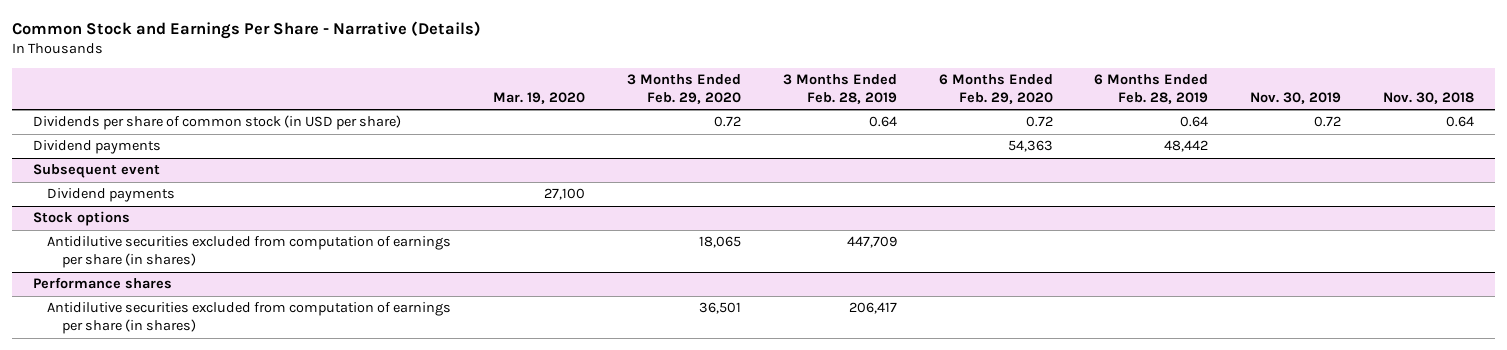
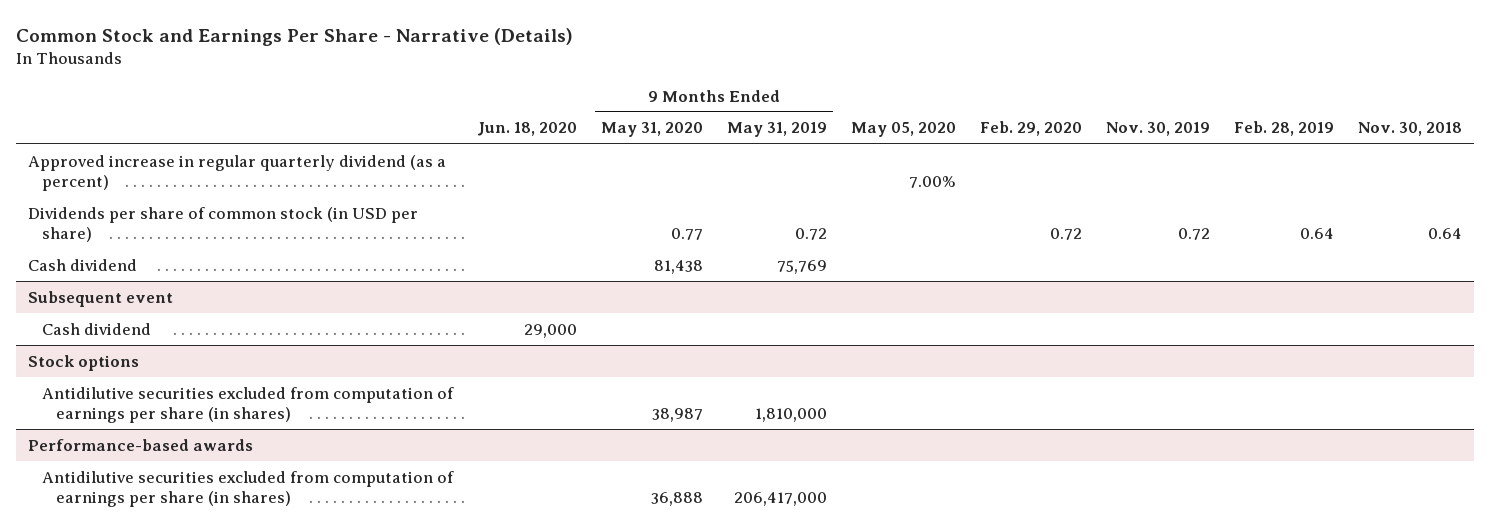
- | Mar. 19, 2020 | 3 Months Ended Feb. 29, 2020 | 3 Months Ended Feb. 28, 2019 | 6 Months Ended Feb. 29, 2020 | 6 Months Ended Feb. 28, 2019 | Nov. 30, 2019 | Nov. 30, 2018
+ | Jun. 18, 2020 | 9 Months Ended May 31, 2020 | 9 Months Ended May 31, 2019 | May 05, 2020 | Feb. 29, 2020 | Nov. 30, 2019 | Feb. 28, 2019 | Nov. 30, 2018
+ Approved increase in regular quarterly dividend (as a percent) | | | | 7.00% | | | |
- Dividend payments | | | | 54,363 | 48,442 | |
+ Cash dividend | | 81,438 | 75,769 | | | | |
@ Subsequent event
- Dividend payments | 27,100 | | | | | |
+ Cash dividend | 29,000 | | | | | | |
- Performance shares
+ Performance-based awards

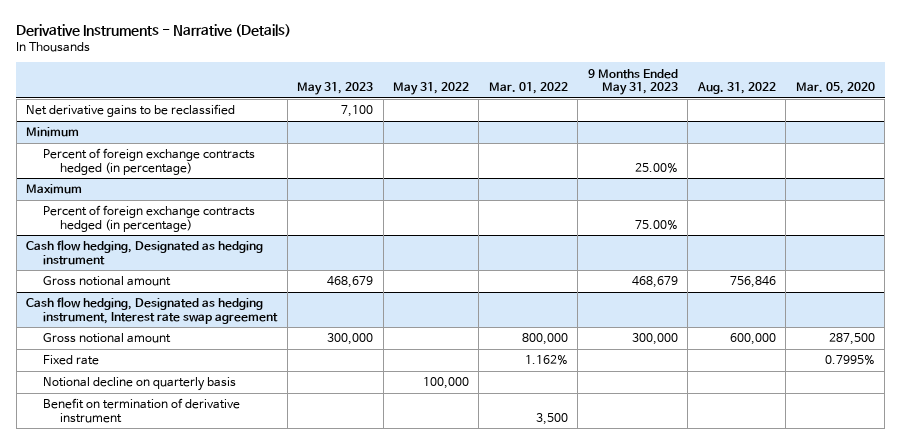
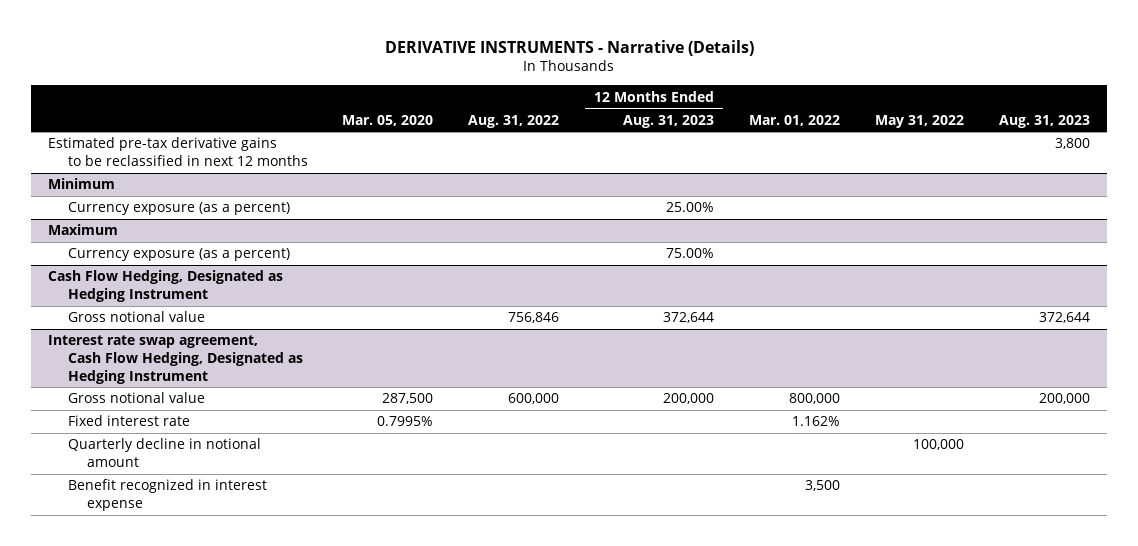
- Derivative Instruments - Narrative (Details)
+ DERIVATIVE INSTRUMENTS - Narrative (Details)
- | May 31, 2023 | May 31, 2022 | Mar. 01, 2022 | 9 Months Ended May 31, 2023 | Aug. 31, 2022 | Mar. 05, 2020
+ | Mar. 05, 2020 | Aug. 31, 2022 | 12 Months Ended Aug. 31, 2023 | Mar. 01, 2022 | May 31, 2022 | Aug. 31, 2023
- Net derivative gains to be reclassified | 7,100 | | | | |
+ Estimated pre-tax derivative gains to be reclassified in next 12 months | | | | | | 3,800
@ Minimum
- Percent of foreign exchange contracts hedged (in percentage) | | | | 25.00% | |
+ Currency exposure (as a percent) | | | 25.00% | | |
@ Maximum
- Percent of foreign exchange contracts hedged (in percentage) | | | | 75.00% | |
- Cash flow hedging, Designated as hedging instrument
- Gross notional amount | 468,679 | | | 468,679 | 756,846 |
- Cash flow hedging, Designated as hedging instrument, Interest rate swap agreement
- Gross notional amount | 300,000 | | 800,000 | 300,000 | 600,000 | 287,500
- Fixed rate | | | 1.162% | | | 0.7995%
- Notional decline on quarterly basis | | 100,000 | | | |
- Benefit on termination of derivative instrument | | | 3,500 | | |
@ Maximum
+ Currency exposure (as a percent) | | | 75.00% | | |
+ Cash Flow Hedging, Designated as Hedging Instrument
+ Gross notional value | | 756,846 | 372,644 | | | 372,644
+ Interest rate swap agreement, Cash Flow Hedging, Designated as Hedging Instrument
+ Gross notional value | 287,500 | 600,000 | 200,000 | 800,000 | | 200,000
+ Fixed interest rate | 0.7995% | | | 1.162% | |
+ Quarterly decline in notional amount | | | | | 100,000 |
+ Benefit recognized in interest expense | | | | 3,500 | |

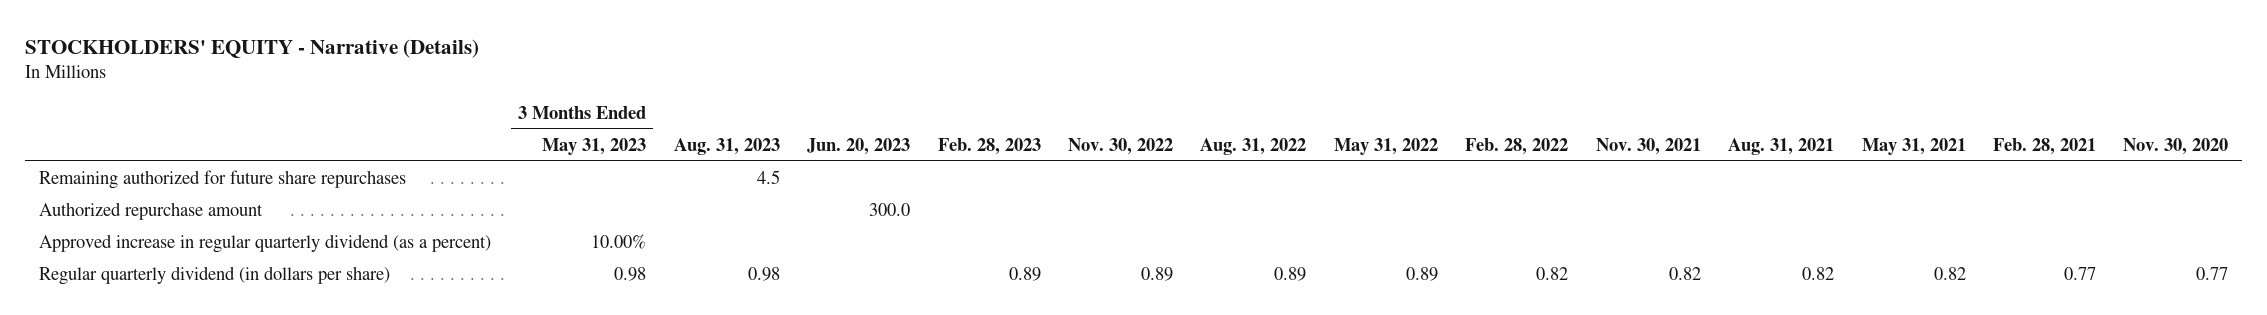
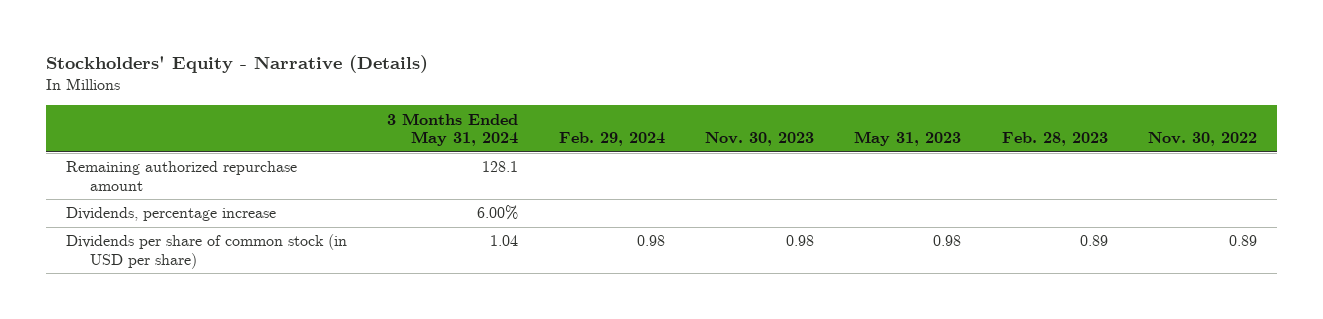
- STOCKHOLDERS' EQUITY - Narrative (Details)
+ Stockholders' Equity - Narrative (Details)
- | 3 Months Ended May 31, 2023 | Aug. 31, 2023 | Jun. 20, 2023 | Feb. 28, 2023 | Nov. 30, 2022 | Aug. 31, 2022 | May 31, 2022 | Feb. 28, 2022 | Nov. 30, 2021 | Aug. 31, 2021 | May 31, 2021 | Feb. 28, 2021 | Nov. 30, 2020
+ | 3 Months Ended May 31, 2024 | Feb. 29, 2024 | Nov. 30, 2023 | May 31, 2023 | Feb. 28, 2023 | Nov. 30, 2022
- Remaining authorized for future share repurchases | | 4.5 | | | | | | | | | | |
- Authorized repurchase amount | | | 300.0 | | | | | | | | | |
- Approved increase in regular quarterly dividend (as a percent) | 10.00% | | | | | | | | | | | |
- Regular quarterly dividend (in dollars per share) | 0.98 | 0.98 | | 0.89 | 0.89 | 0.89 | 0.89 | 0.82 | 0.82 | 0.82 | 0.82 | 0.77 | 0.77
+ Remaining authorized repurchase amount | 128.1 | | | | |
+ Dividends, percentage increase | 6.00% | | | | |
+ Dividends per share of common stock (in USD per share) | 1.04 | 0.98 | 0.98 | 0.98 | 0.89 | 0.89

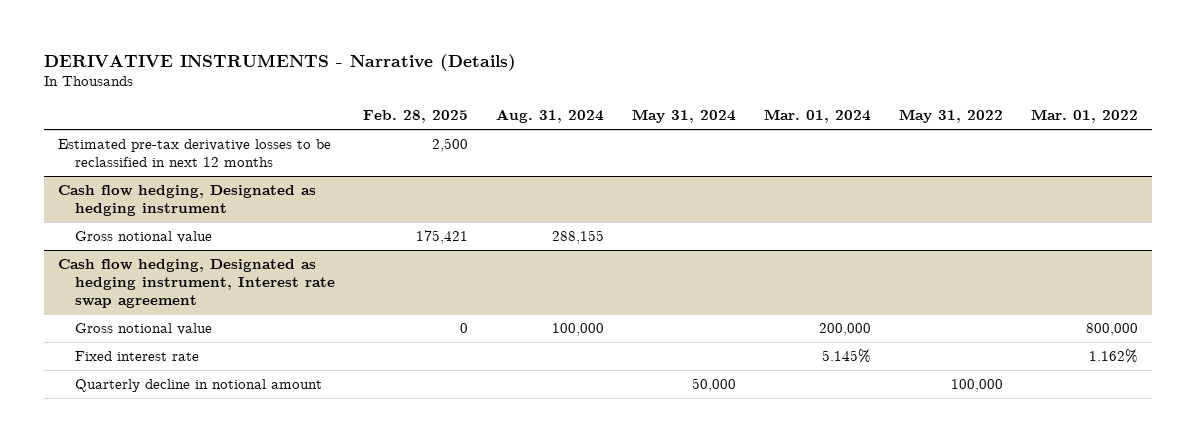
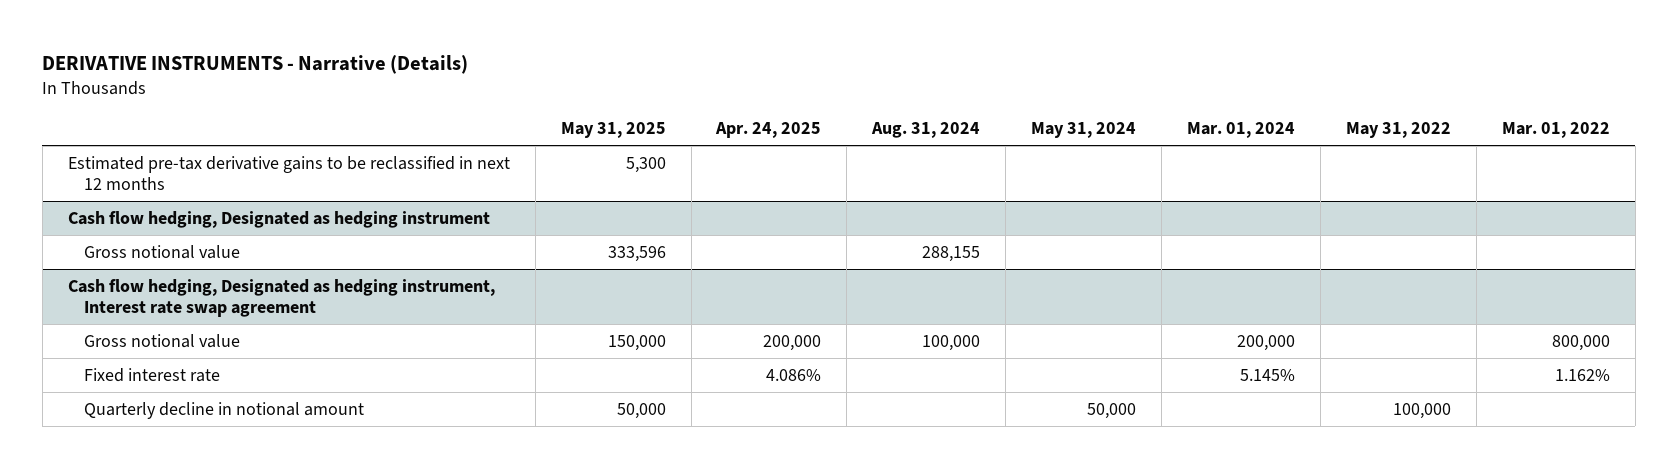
- | Feb. 28, 2025 | Aug. 31, 2024 | May 31, 2024 | Mar. 01, 2024 | May 31, 2022 | Mar. 01, 2022
+ | May 31, 2025 | Apr. 24, 2025 | Aug. 31, 2024 | May 31, 2024 | Mar. 01, 2024 | May 31, 2022 | Mar. 01, 2022
- Estimated pre-tax derivative losses to be reclassified in next 12 months | 2,500 | | | | |
+ Estimated pre-tax derivative gains to be reclassified in next 12 months | 5,300 | | | | | |

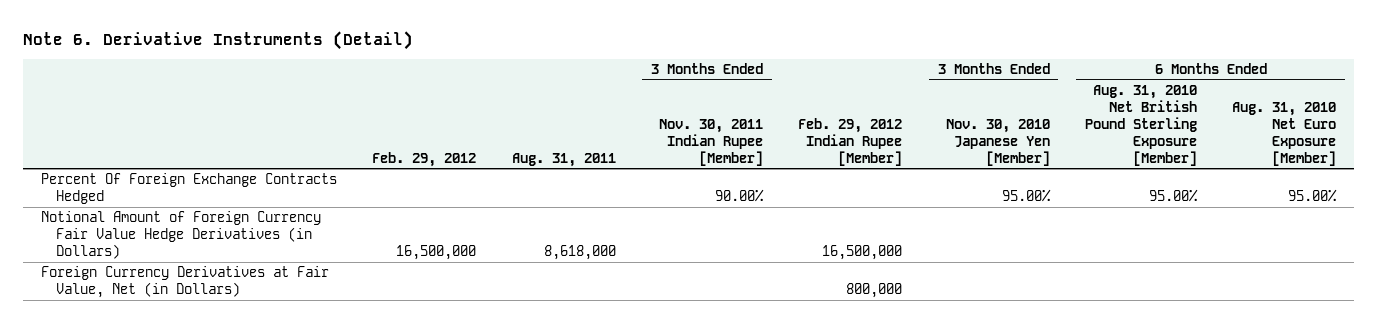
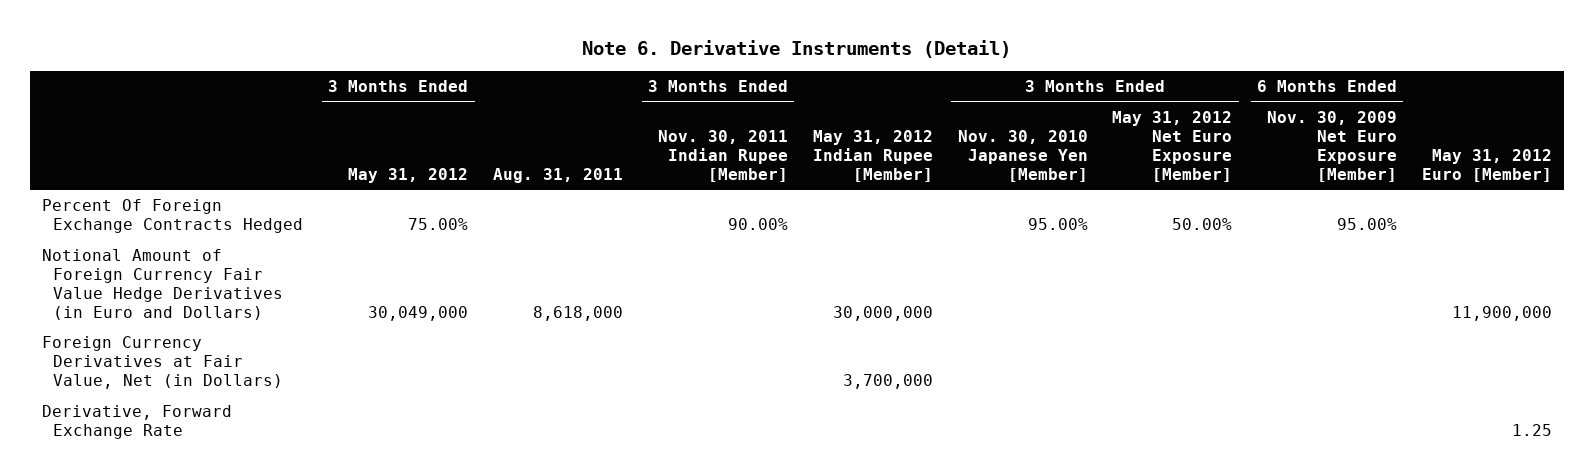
- | Feb. 29, 2012 | Aug. 31, 2011 | 3 Months Ended Nov. 30, 2011 Indian Rupee [Member] | Feb. 29, 2012 Indian Rupee [Member] | 3 Months Ended Nov. 30, 2010 Japanese Yen [Member] | 6 Months Ended Aug. 31, 2010 Net British Pound Sterling Exposure [Member] | 6 Months Ended Aug. 31, 2010 Net Euro Exposure [Member]
+ | 3 Months Ended May 31, 2012 | Aug. 31, 2011 | 3 Months Ended Nov. 30, 2011 Indian Rupee [Member] | May 31, 2012 Indian Rupee [Member] | 3 Months Ended Nov. 30, 2010 Japanese Yen [Member] | 3 Months Ended May 31, 2012 Net Euro Exposure [Member] | 6 Months Ended Nov. 30, 2009 Net Euro Exposure [Member] | May 31, 2012 Euro [Member]
- Notional Amount of Foreign Currency Fair Value Hedge Derivatives (in Dollars) | 16,500,000 | 8,618,000 | | 16,500,000 | | |
+ Notional Amount of Foreign Currency Fair Value Hedge Derivatives (in Euro and Dollars) | 30,049,000 | 8,618,000 | | 30,000,000 | | | | 11,900,000
+ Derivative, Forward Exchange Rate | | | | | | | | 1.25

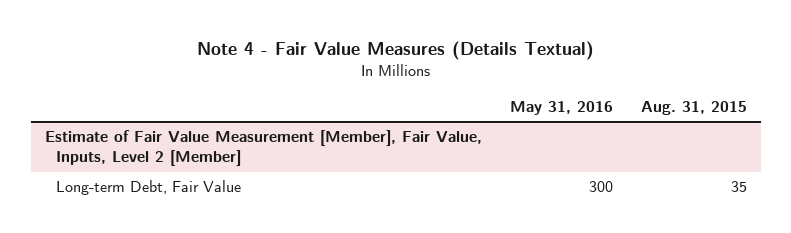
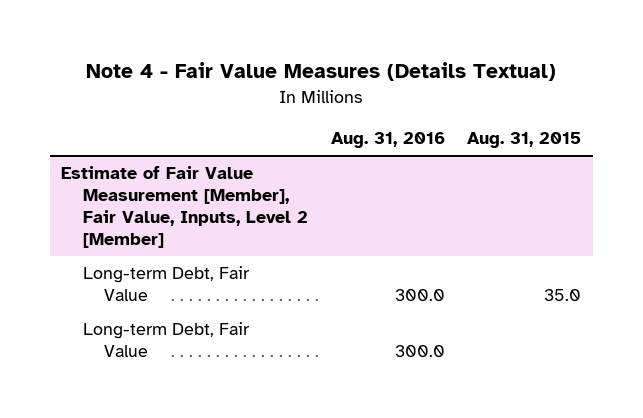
- | May 31, 2016 | Aug. 31, 2015
+ | Aug. 31, 2016 | Aug. 31, 2015
@ Estimate of Fair Value Measurement [Member], Fair Value, Inputs, Level 2 [Member]
- Long-term Debt, Fair Value | 300 | 35
+ Long-term Debt, Fair Value | 300.0 | 35.0
+ Long-term Debt, Fair Value | 300.0 |

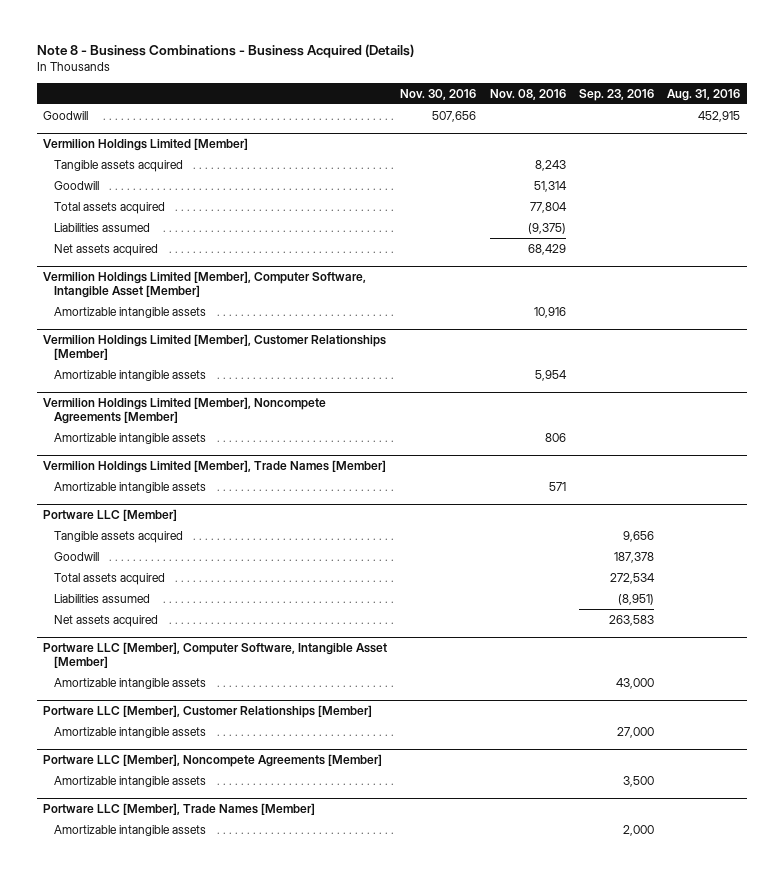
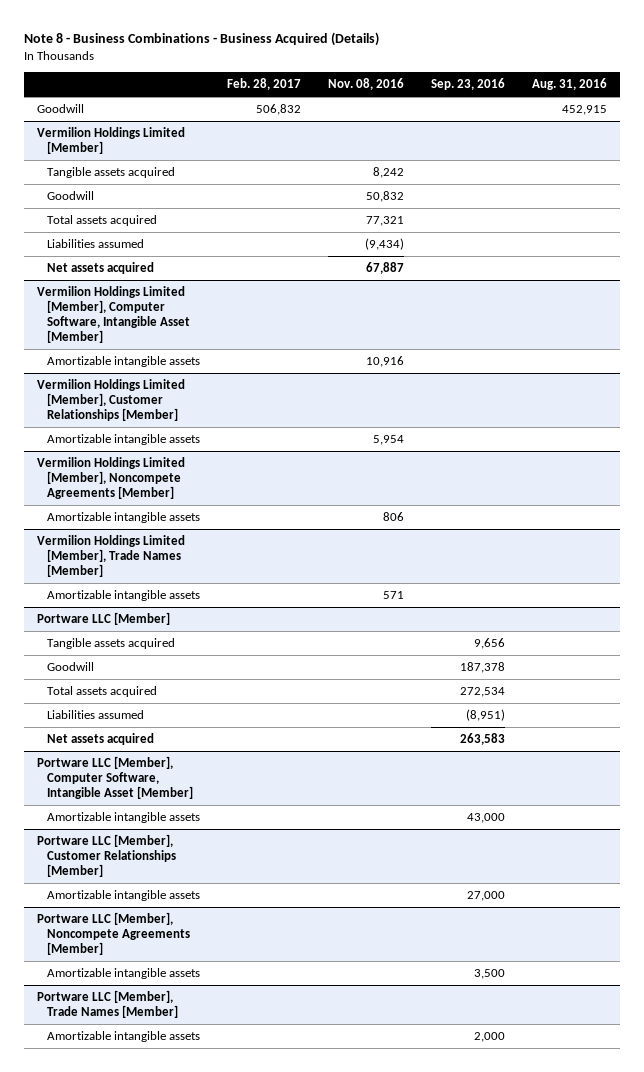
- | Nov. 30, 2016 | Nov. 08, 2016 | Sep. 23, 2016 | Aug. 31, 2016
+ | Feb. 28, 2017 | Nov. 08, 2016 | Sep. 23, 2016 | Aug. 31, 2016
@ Vermilion Holdings Limited [Member]
- Tangible assets acquired | | 8,243 | |
- Goodwill | | 51,314 | |
- Total assets acquired | | 77,804 | |
- Liabilities assumed | | (9,375) | |
- Net assets acquired | | 68,429 | |
+ Tangible assets acquired | | 8,242 | |
+ Goodwill | | 50,832 | |
+ Total assets acquired | | 77,321 | |
+ Liabilities assumed | | (9,434) | |
+ Net assets acquired | | 67,887 | |

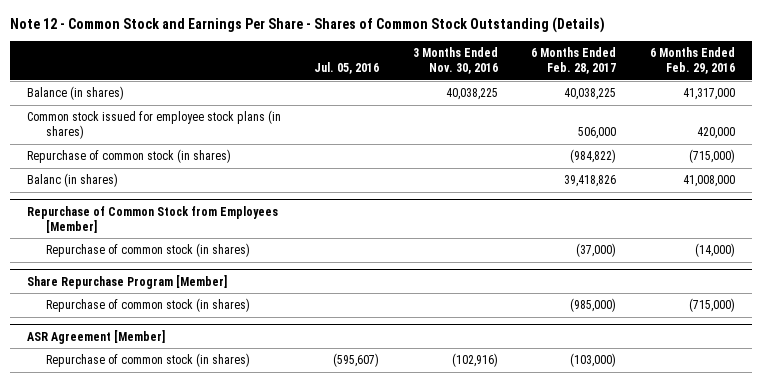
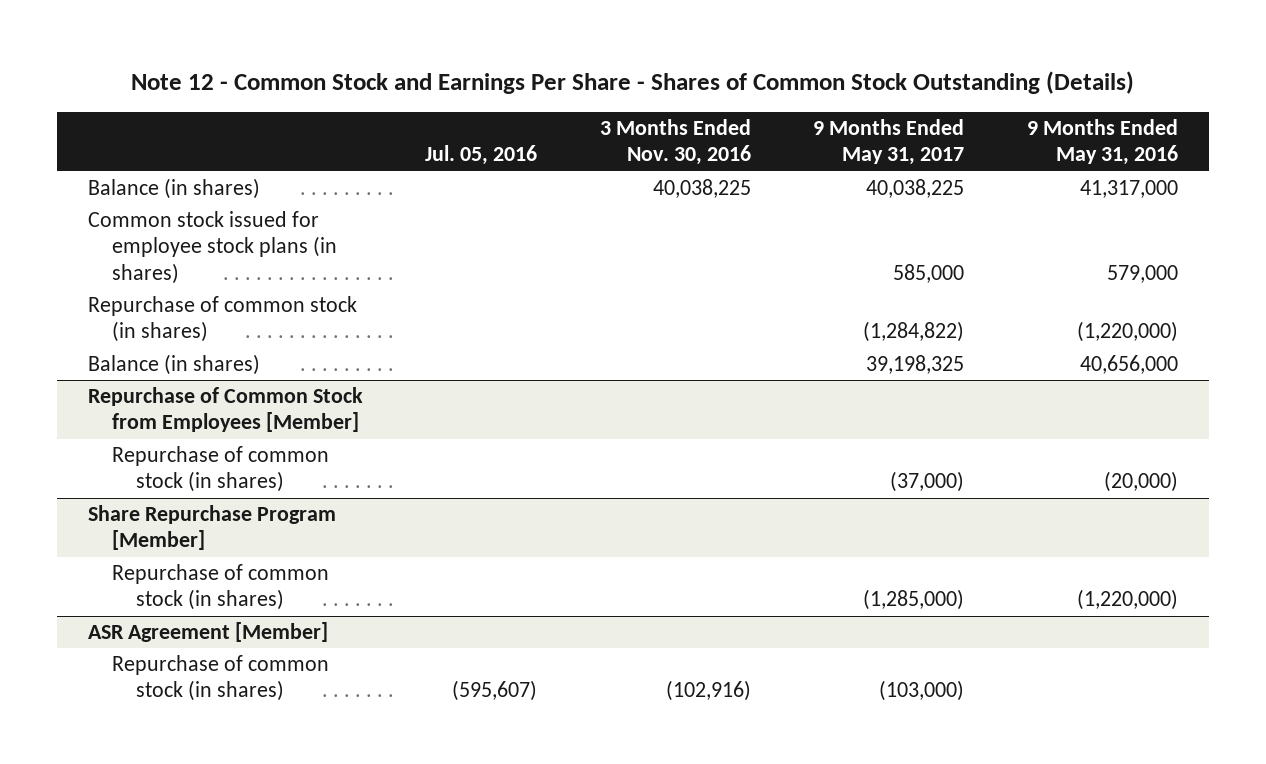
- | Jul. 05, 2016 | 3 Months Ended Nov. 30, 2016 | 6 Months Ended Feb. 28, 2017 | 6 Months Ended Feb. 29, 2016
+ | Jul. 05, 2016 | 3 Months Ended Nov. 30, 2016 | 9 Months Ended May 31, 2017 | 9 Months Ended May 31, 2016
- Balanc (in shares) | | | 39,418,826 | 41,008,000
+ Balance (in shares) | | | 39,198,325 | 40,656,000

